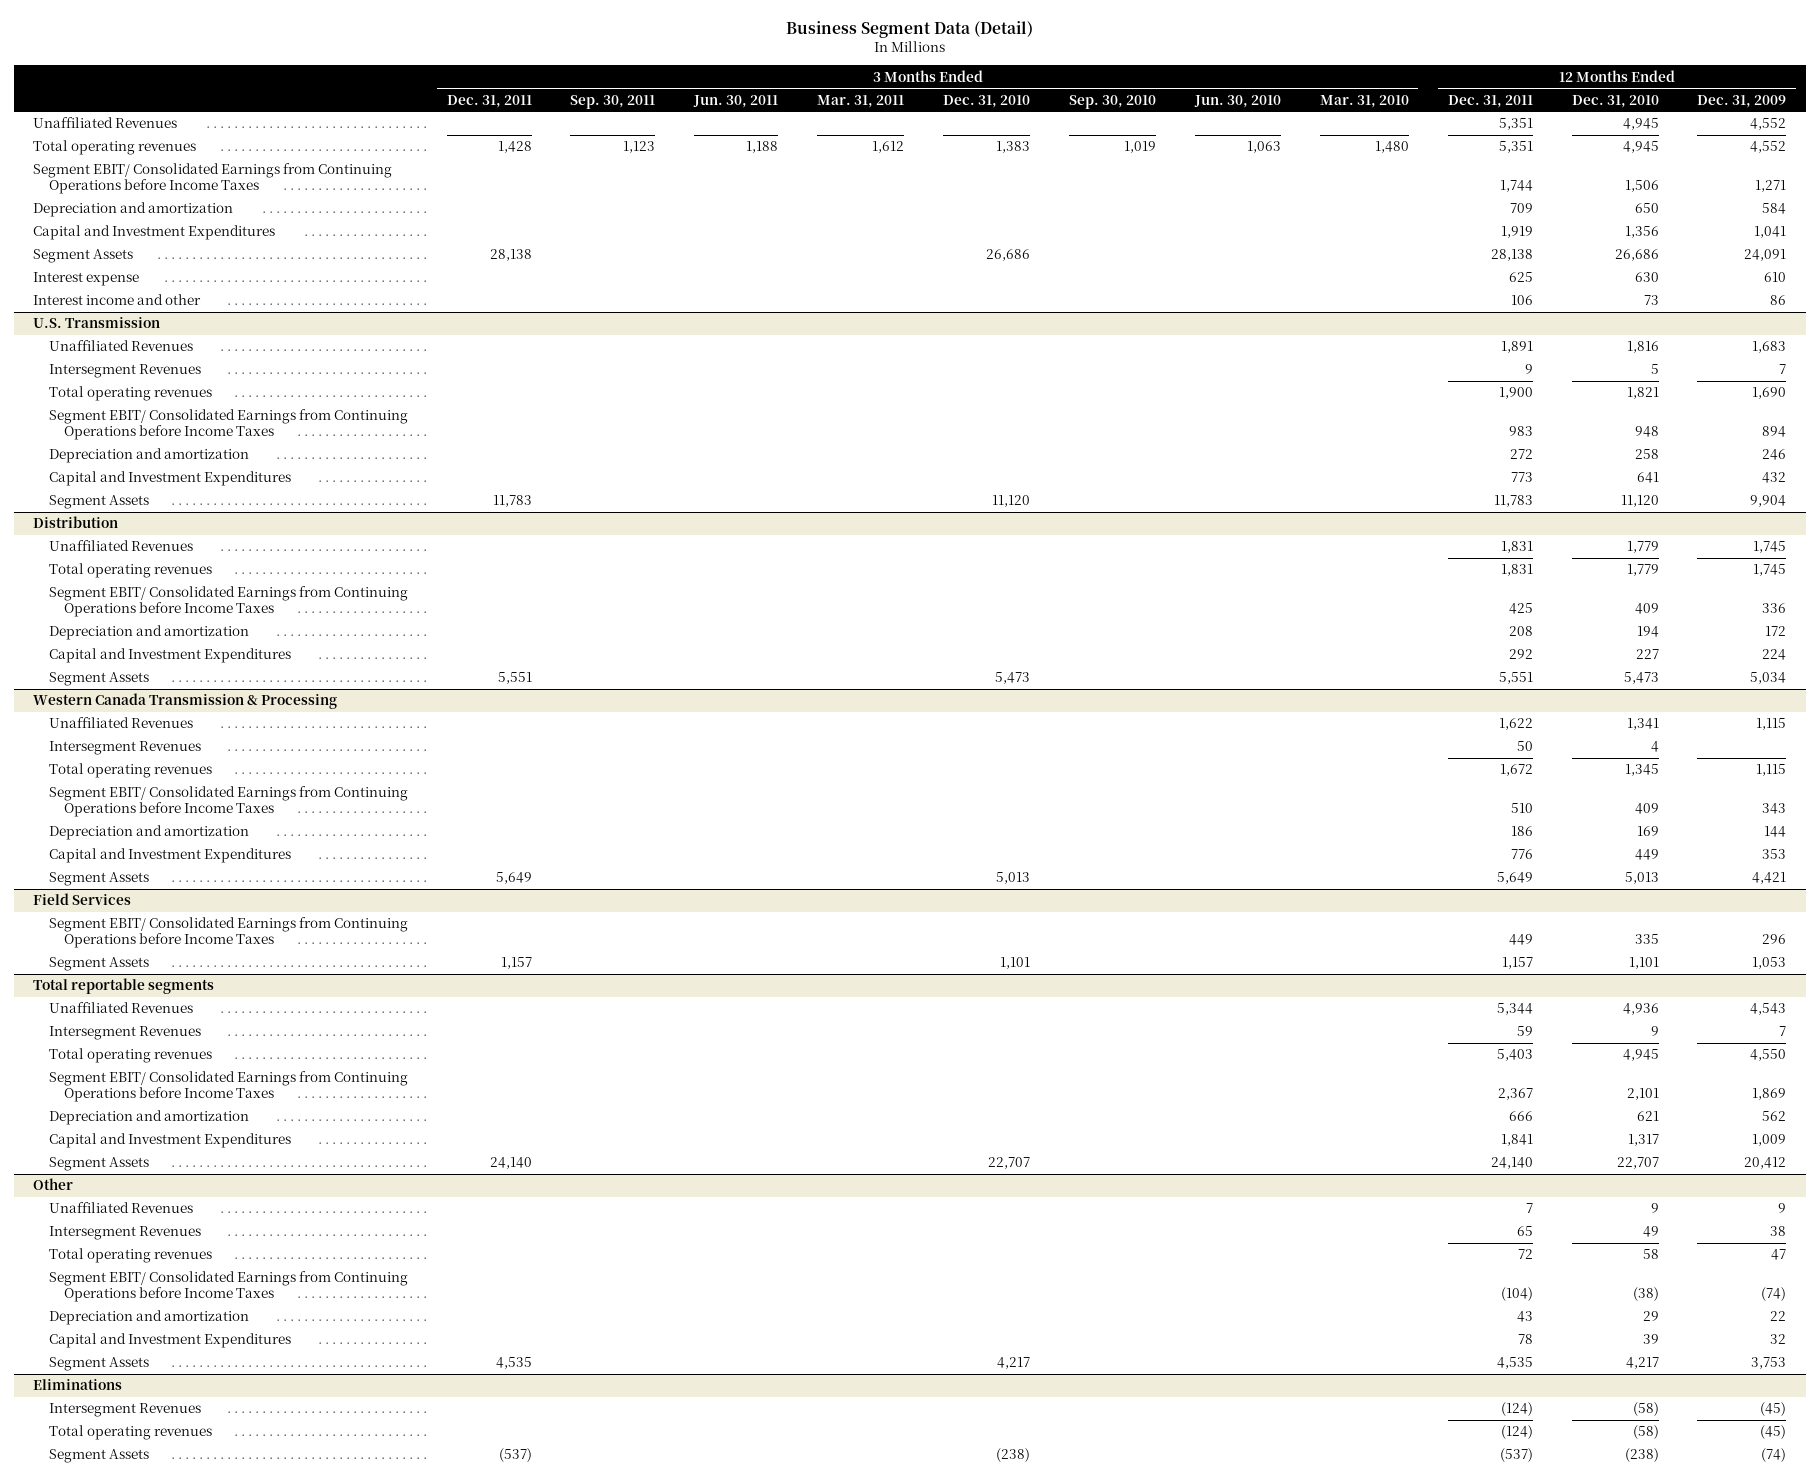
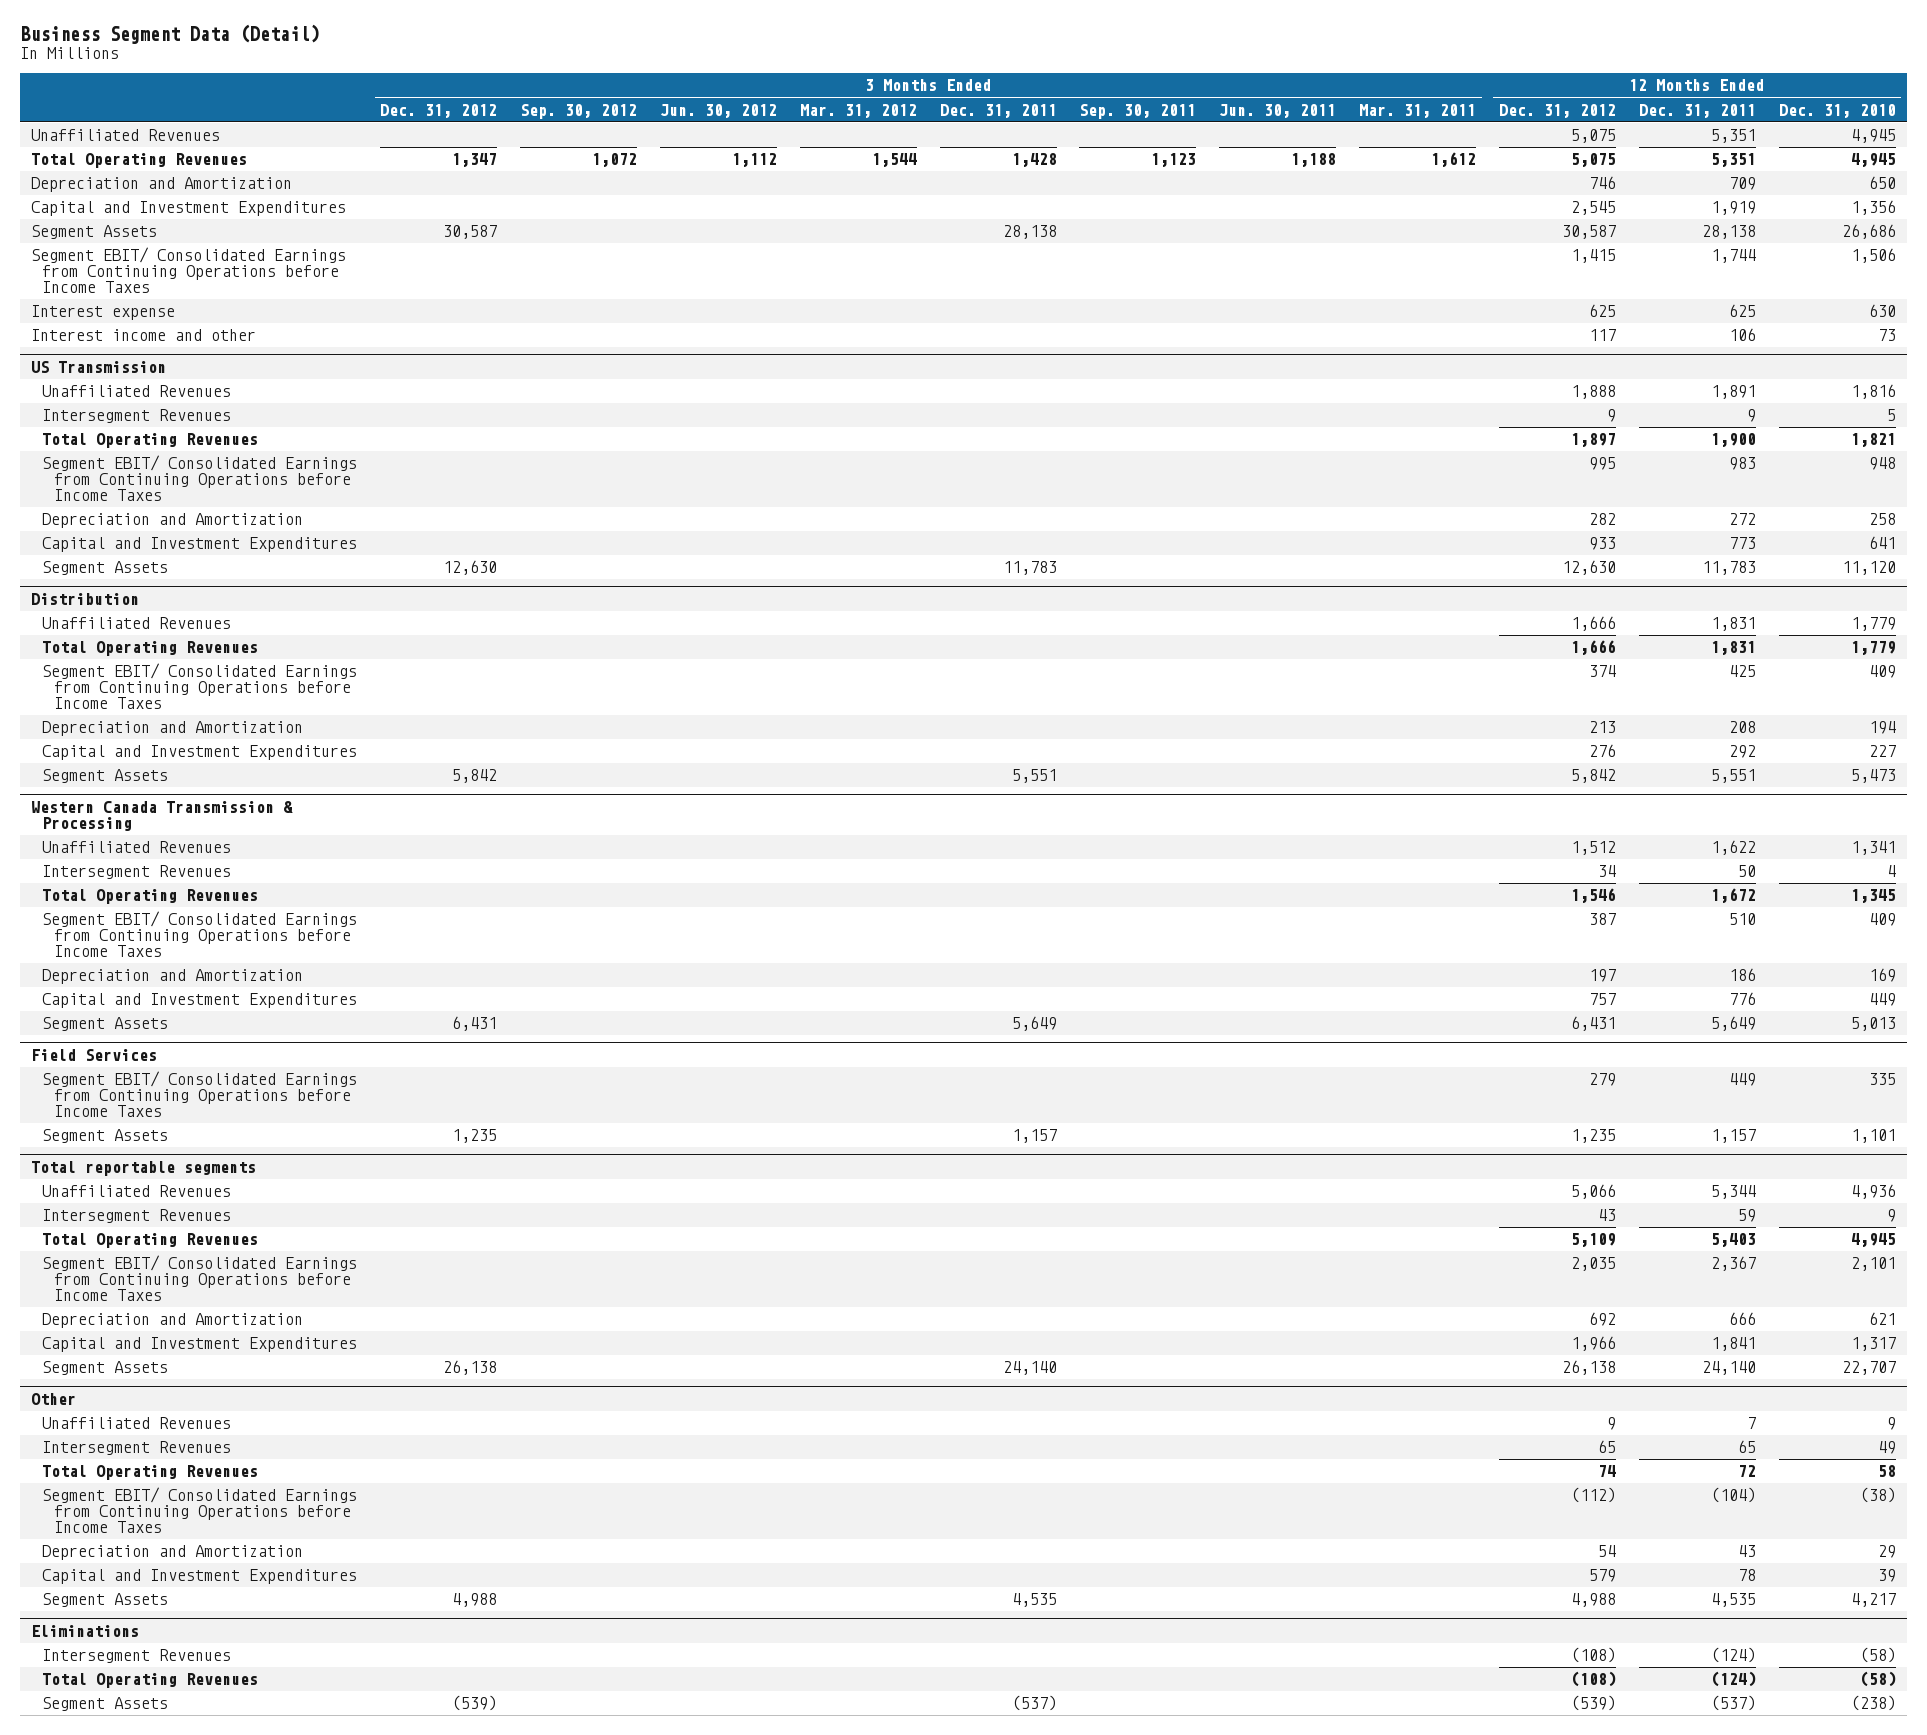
- | 3 Months Ended Dec. 31, 2011 | 3 Months Ended Sep. 30, 2011 | 3 Months Ended Jun. 30, 2011 | 3 Months Ended Mar. 31, 2011 | 3 Months Ended Dec. 31, 2010 | 3 Months Ended Sep. 30, 2010 | 3 Months Ended Jun. 30, 2010 | 3 Months Ended Mar. 31, 2010 | 12 Months Ended Dec. 31, 2011 | 12 Months Ended Dec. 31, 2010 | 12 Months Ended Dec. 31, 2009
+ | 3 Months Ended Dec. 31, 2012 | 3 Months Ended Sep. 30, 2012 | 3 Months Ended Jun. 30, 2012 | 3 Months Ended Mar. 31, 2012 | 3 Months Ended Dec. 31, 2011 | 3 Months Ended Sep. 30, 2011 | 3 Months Ended Jun. 30, 2011 | 3 Months Ended Mar. 31, 2011 | 12 Months Ended Dec. 31, 2012 | 12 Months Ended Dec. 31, 2011 | 12 Months Ended Dec. 31, 2010
- Total operating revenues | 1,428 | 1,123 | 1,188 | 1,612 | 1,383 | 1,019 | 1,063 | 1,480 | 5,351 | 4,945 | 4,552
- Depreciation and amortization | | | | | | | | | 709 | 650 | 584
+ Total Operating Revenues | 1,347 | 1,072 | 1,112 | 1,544 | 1,428 | 1,123 | 1,188 | 1,612 | 5,075 | 5,351 | 4,945
+ Depreciation and Amortization | | | | | | | | | 746 | 709 | 650
moved down: Segment EBIT/ Consolidated Earnings from Continuing Operations before Income Taxes | | | | | | | | | 1,415 | 1,744 | 1,506
- U.S. Transmission
+ US Transmission
- Total operating revenues | | | | | | | | | 1,900 | 1,821 | 1,690
+ Total Operating Revenues | | | | | | | | | 1,897 | 1,900 | 1,821
- Depreciation and amortization | | | | | | | | | 272 | 258 | 246
+ Depreciation and Amortization | | | | | | | | | 282 | 272 | 258
@ Distribution
- Total operating revenues | | | | | | | | | 1,831 | 1,779 | 1,745
+ Total Operating Revenues | | | | | | | | | 1,666 | 1,831 | 1,779
- Depreciation and amortization | | | | | | | | | 208 | 194 | 172
+ Depreciation and Amortization | | | | | | | | | 213 | 208 | 194
@ Western Canada Transmission & Processing
- Total operating revenues | | | | | | | | | 1,672 | 1,345 | 1,115
+ Total Operating Revenues | | | | | | | | | 1,546 | 1,672 | 1,345
- Depreciation and amortization | | | | | | | | | 186 | 169 | 144
+ Depreciation and Amortization | | | | | | | | | 197 | 186 | 169
@ Total reportable segments
- Total operating revenues | | | | | | | | | 5,403 | 4,945 | 4,550
+ Total Operating Revenues | | | | | | | | | 5,109 | 5,403 | 4,945
- Depreciation and amortization | | | | | | | | | 666 | 621 | 562
+ Depreciation and Amortization | | | | | | | | | 692 | 666 | 621
@ Other
- Total operating revenues | | | | | | | | | 72 | 58 | 47
+ Total Operating Revenues | | | | | | | | | 74 | 72 | 58
- Depreciation and amortization | | | | | | | | | 43 | 29 | 22
+ Depreciation and Amortization | | | | | | | | | 54 | 43 | 29
@ Eliminations
- Total operating revenues | | | | | | | | | (124) | (58) | (45)
+ Total Operating Revenues | | | | | | | | | (108) | (124) | (58)

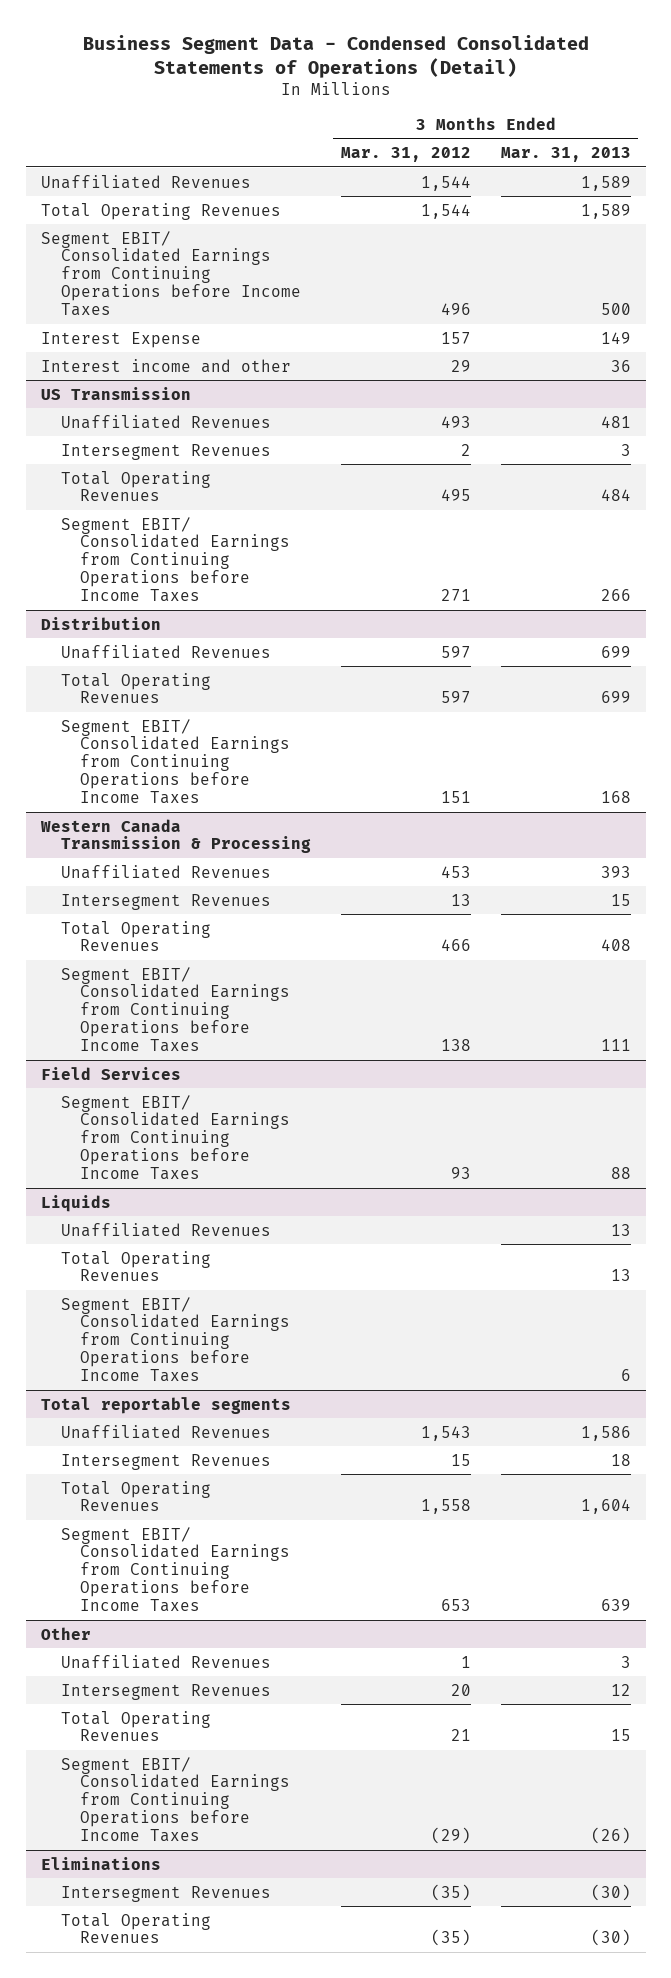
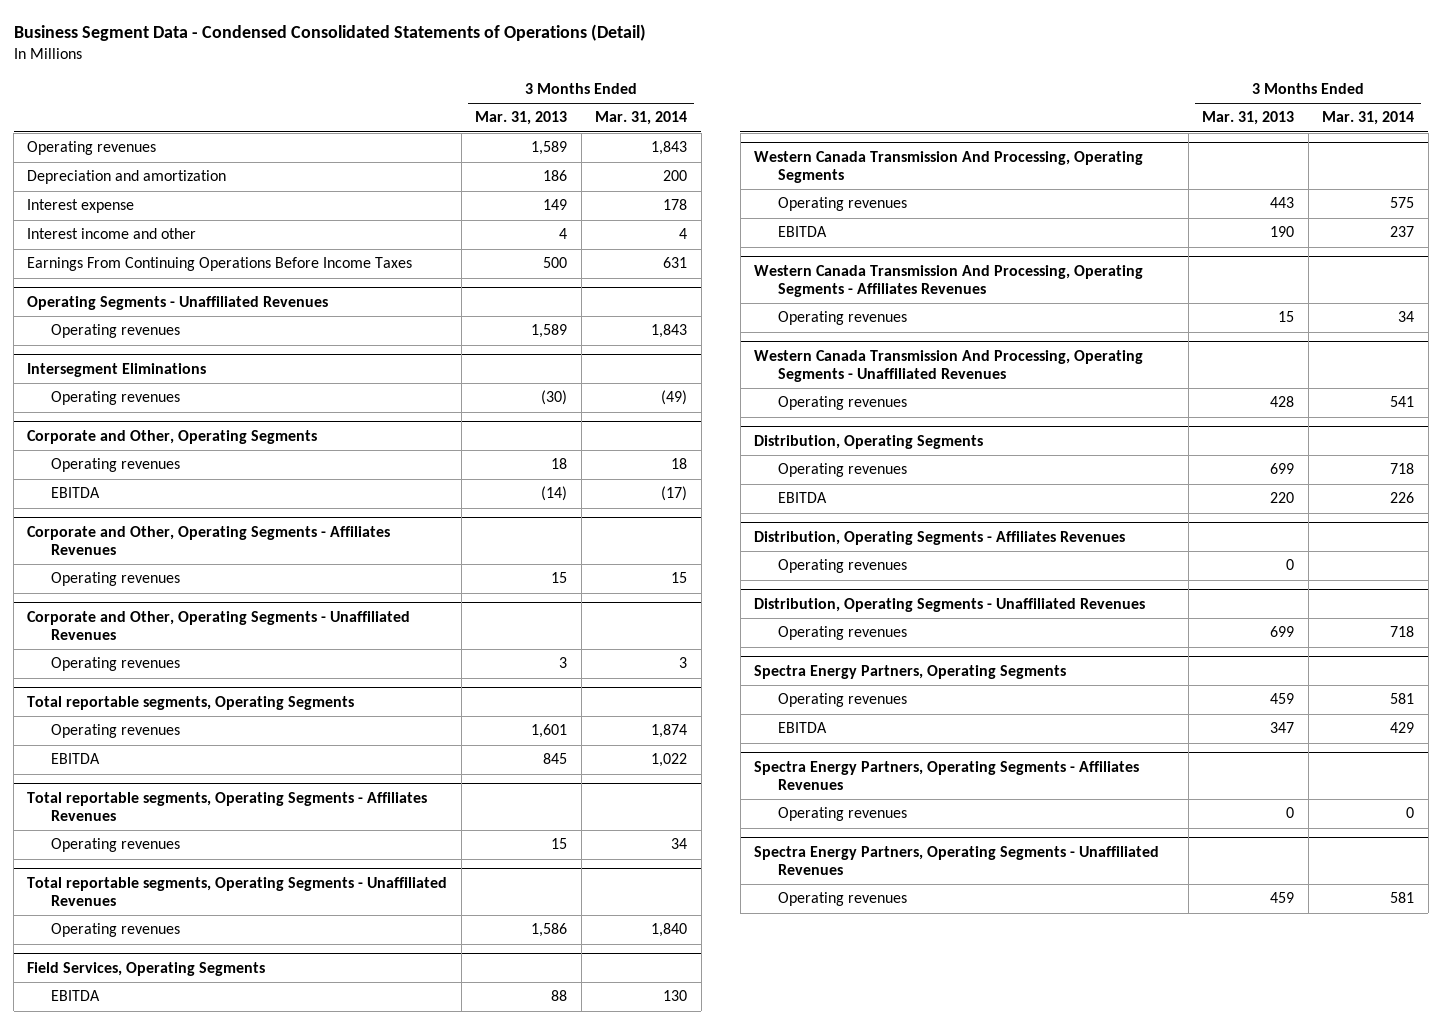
- | 3 Months Ended Mar. 31, 2012 | 3 Months Ended Mar. 31, 2013
+ | 3 Months Ended Mar. 31, 2013 | 3 Months Ended Mar. 31, 2014
- Unaffiliated Revenues | 1,544 | 1,589
- Total Operating Revenues | 1,544 | 1,589
- Segment EBIT/ Consolidated Earnings from Continuing Operations before Income Taxes | 496 | 500
- Interest Expense | 157 | 149
- Interest income and other | 29 | 36
- US Transmission
- Unaffiliated Revenues | 493 | 481
- Intersegment Revenues | 2 | 3
- Total Operating Revenues | 495 | 484
- Segment EBIT/ Consolidated Earnings from Continuing Operations before Income Taxes | 271 | 266
- Distribution
- Unaffiliated Revenues | 597 | 699
- Total Operating Revenues | 597 | 699
- Segment EBIT/ Consolidated Earnings from Continuing Operations before Income Taxes | 151 | 168
- Western Canada Transmission & Processing
- Unaffiliated Revenues | 453 | 393
- Intersegment Revenues | 13 | 15
- Total Operating Revenues | 466 | 408
- Segment EBIT/ Consolidated Earnings from Continuing Operations before Income Taxes | 138 | 111
- Field Services
- Segment EBIT/ Consolidated Earnings from Continuing Operations before Income Taxes | 93 | 88
- Liquids
- Unaffiliated Revenues | | 13
- Total Operating Revenues | | 13
- Segment EBIT/ Consolidated Earnings from Continuing Operations before Income Taxes | | 6
- Total reportable segments
- Unaffiliated Revenues | 1,543 | 1,586
- Intersegment Revenues | 15 | 18
- Total Operating Revenues | 1,558 | 1,604
- Segment EBIT/ Consolidated Earnings from Continuing Operations before Income Taxes | 653 | 639
- Other
- Unaffiliated Revenues | 1 | 3
- Intersegment Revenues | 20 | 12
- Total Operating Revenues | 21 | 15
- Segment EBIT/ Consolidated Earnings from Continuing Operations before Income Taxes | (29) | (26)
- Eliminations
- Intersegment Revenues | (35) | (30)
- Total Operating Revenues | (35) | (30)
+ Operating revenues | 1,589 | 1,843
+ Depreciation and amortization | 186 | 200
+ Interest expense | 149 | 178
+ Interest income and other | 4 | 4
+ Earnings From Continuing Operations Before Income Taxes | 500 | 631
+ Operating Segments - Unaffiliated Revenues
+ Operating revenues | 1,589 | 1,843
+ Intersegment Eliminations
+ Operating revenues | (30) | (49)
+ Corporate and Other, Operating Segments
+ Operating revenues | 18 | 18
+ EBITDA | (14) | (17)
+ Corporate and Other, Operating Segments - Affiliates Revenues
+ Operating revenues | 15 | 15
+ Corporate and Other, Operating Segments - Unaffiliated Revenues
+ Operating revenues | 3 | 3
+ Total reportable segments, Operating Segments
+ Operating revenues | 1,601 | 1,874
+ EBITDA | 845 | 1,022
+ Total reportable segments, Operating Segments - Affiliates Revenues
+ Operating revenues | 15 | 34
+ Total reportable segments, Operating Segments - Unaffiliated Revenues
+ Operating revenues | 1,586 | 1,840
+ Field Services, Operating Segments
+ EBITDA | 88 | 130
+ Western Canada Transmission And Processing, Operating Segments
+ Operating revenues | 443 | 575
+ EBITDA | 190 | 237
+ Western Canada Transmission And Processing, Operating Segments - Affiliates Revenues
+ Operating revenues | 15 | 34
+ Western Canada Transmission And Processing, Operating Segments - Unaffiliated Revenues
+ Operating revenues | 428 | 541
+ Distribution, Operating Segments
+ Operating revenues | 699 | 718
+ EBITDA | 220 | 226
+ Distribution, Operating Segments - Affiliates Revenues
+ Operating revenues | 0 |
+ Distribution, Operating Segments - Unaffiliated Revenues
+ Operating revenues | 699 | 718
+ Spectra Energy Partners, Operating Segments
+ Operating revenues | 459 | 581
+ EBITDA | 347 | 429
+ Spectra Energy Partners, Operating Segments - Affiliates Revenues
+ Operating revenues | 0 | 0
+ Spectra Energy Partners, Operating Segments - Unaffiliated Revenues
+ Operating revenues | 459 | 581

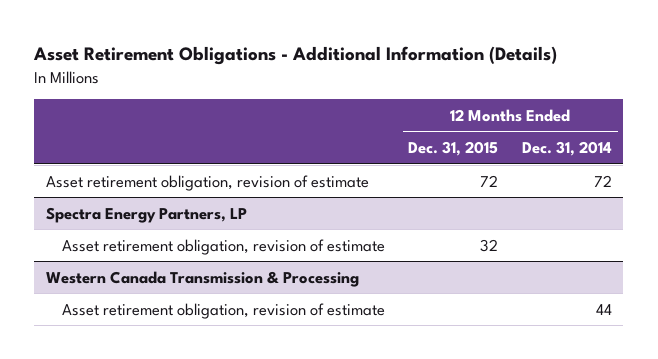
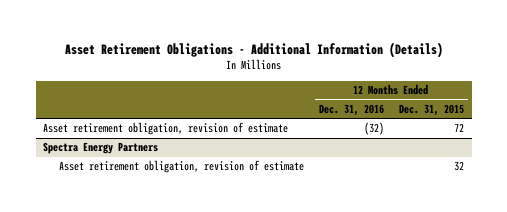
- | 12 Months Ended Dec. 31, 2015 | 12 Months Ended Dec. 31, 2014
+ | 12 Months Ended Dec. 31, 2016 | 12 Months Ended Dec. 31, 2015
- Spectra Energy Partners, LP
+ Spectra Energy Partners
- Western Canada Transmission & Processing
- Asset retirement obligation, revision of estimate | | 44

